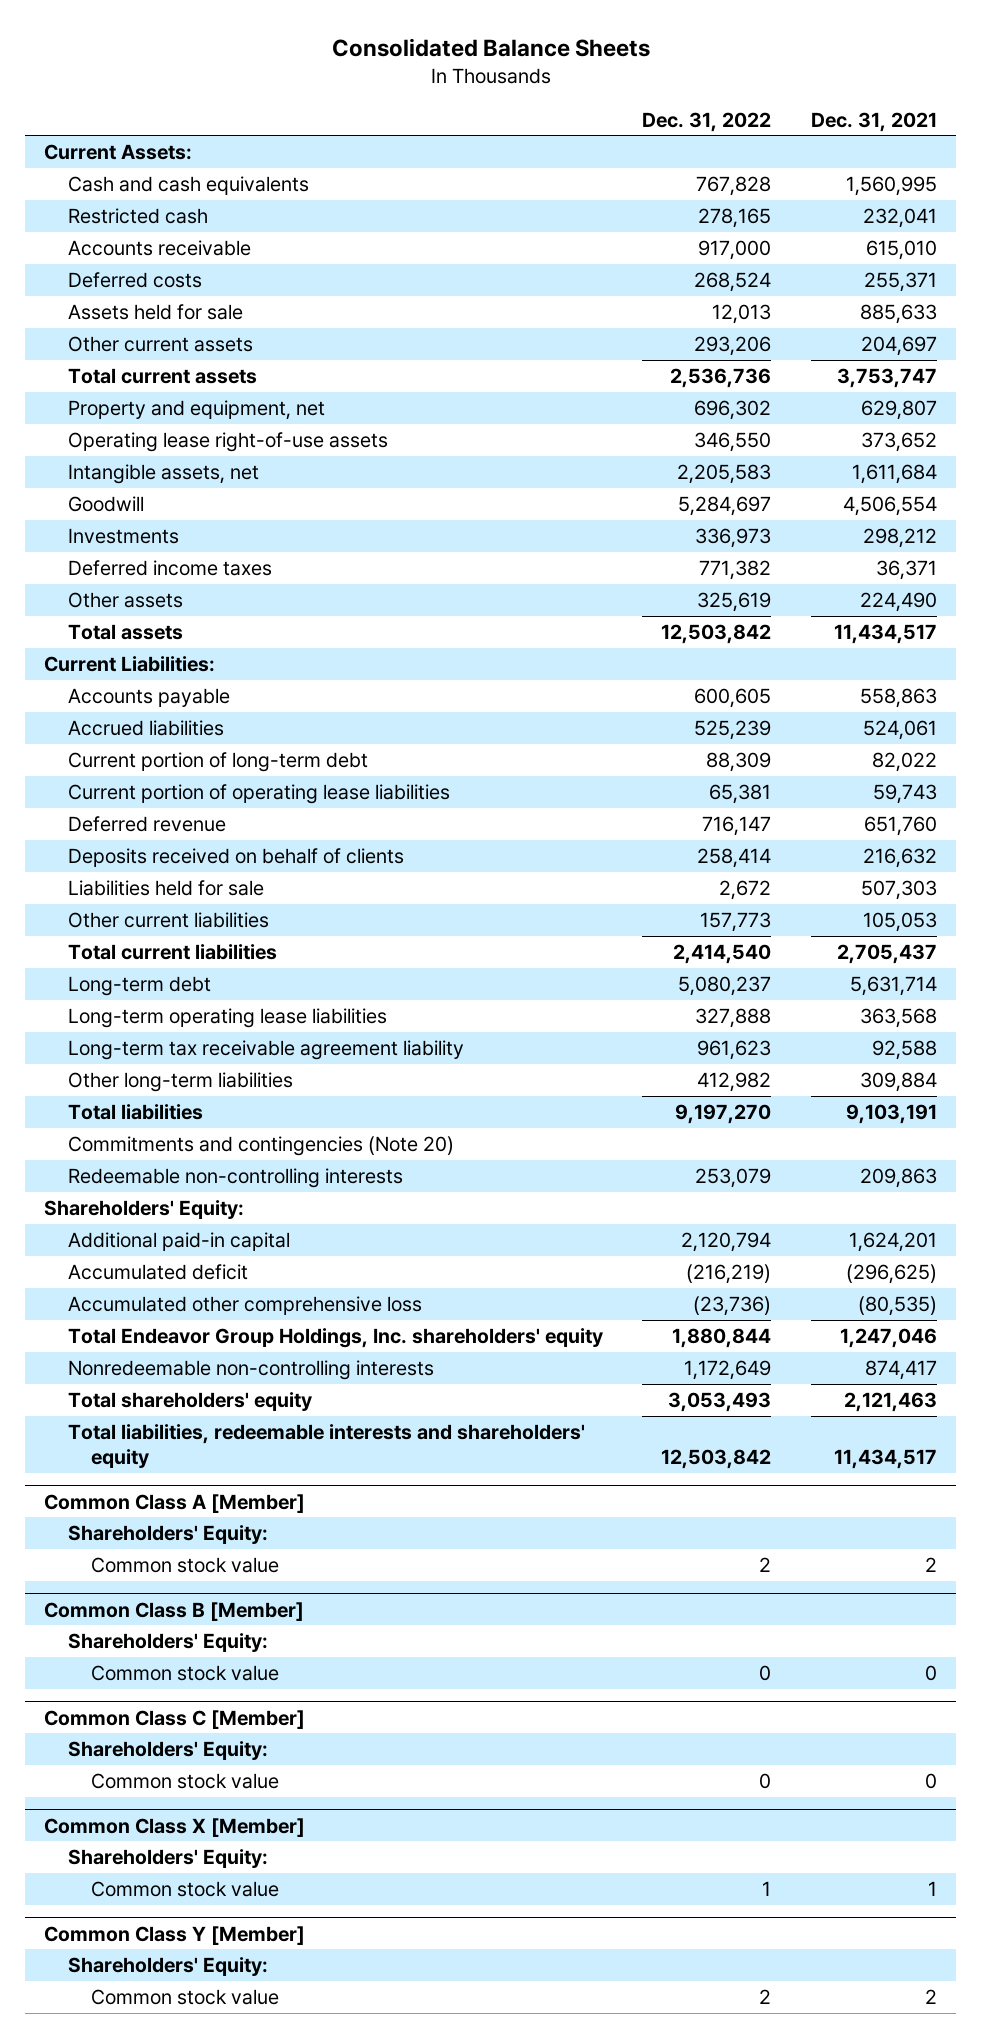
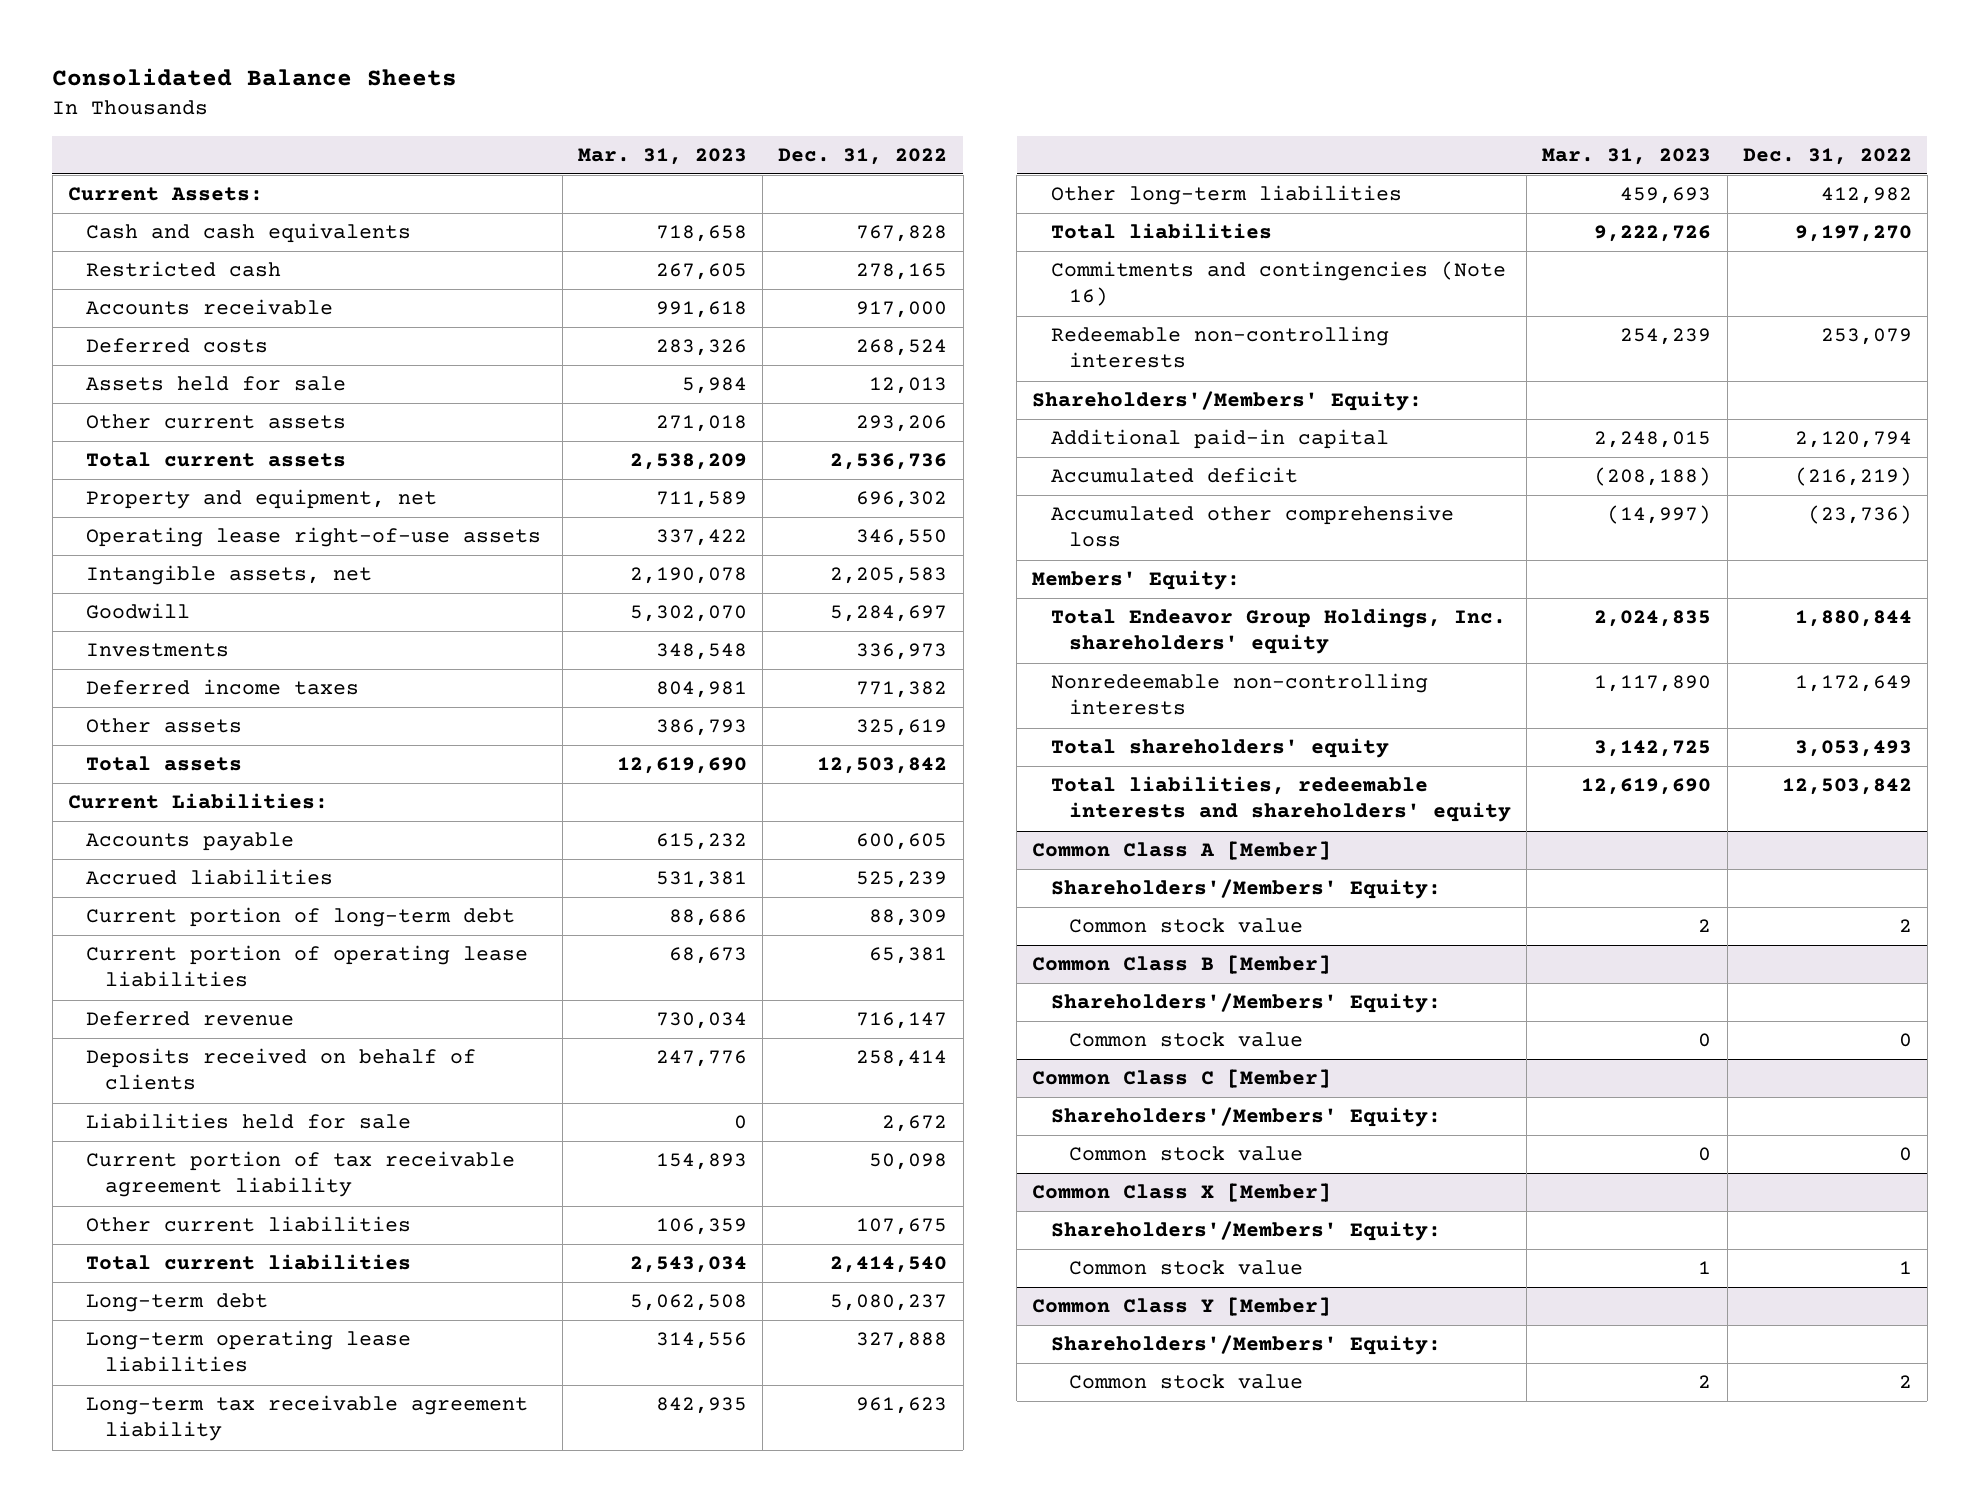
- | Dec. 31, 2022 | Dec. 31, 2021
+ | Mar. 31, 2023 | Dec. 31, 2022
- Other current liabilities | 157,773 | 105,053
+ Current portion of tax receivable agreement liability | 154,893 | 50,098
+ Other current liabilities | 106,359 | 107,675
- Commitments and contingencies (Note 20)
+ Commitments and contingencies (Note 16)
- Shareholders' Equity:
+ Shareholders'/Members' Equity:
+ Members' Equity:
@ Common Class A [Member]
- Shareholders' Equity:
+ Shareholders'/Members' Equity:
@ Common Class B [Member]
- Shareholders' Equity:
+ Shareholders'/Members' Equity:
@ Common Class C [Member]
- Shareholders' Equity:
+ Shareholders'/Members' Equity:
@ Common Class X [Member]
- Shareholders' Equity:
+ Shareholders'/Members' Equity:
@ Common Class Y [Member]
- Shareholders' Equity:
+ Shareholders'/Members' Equity:

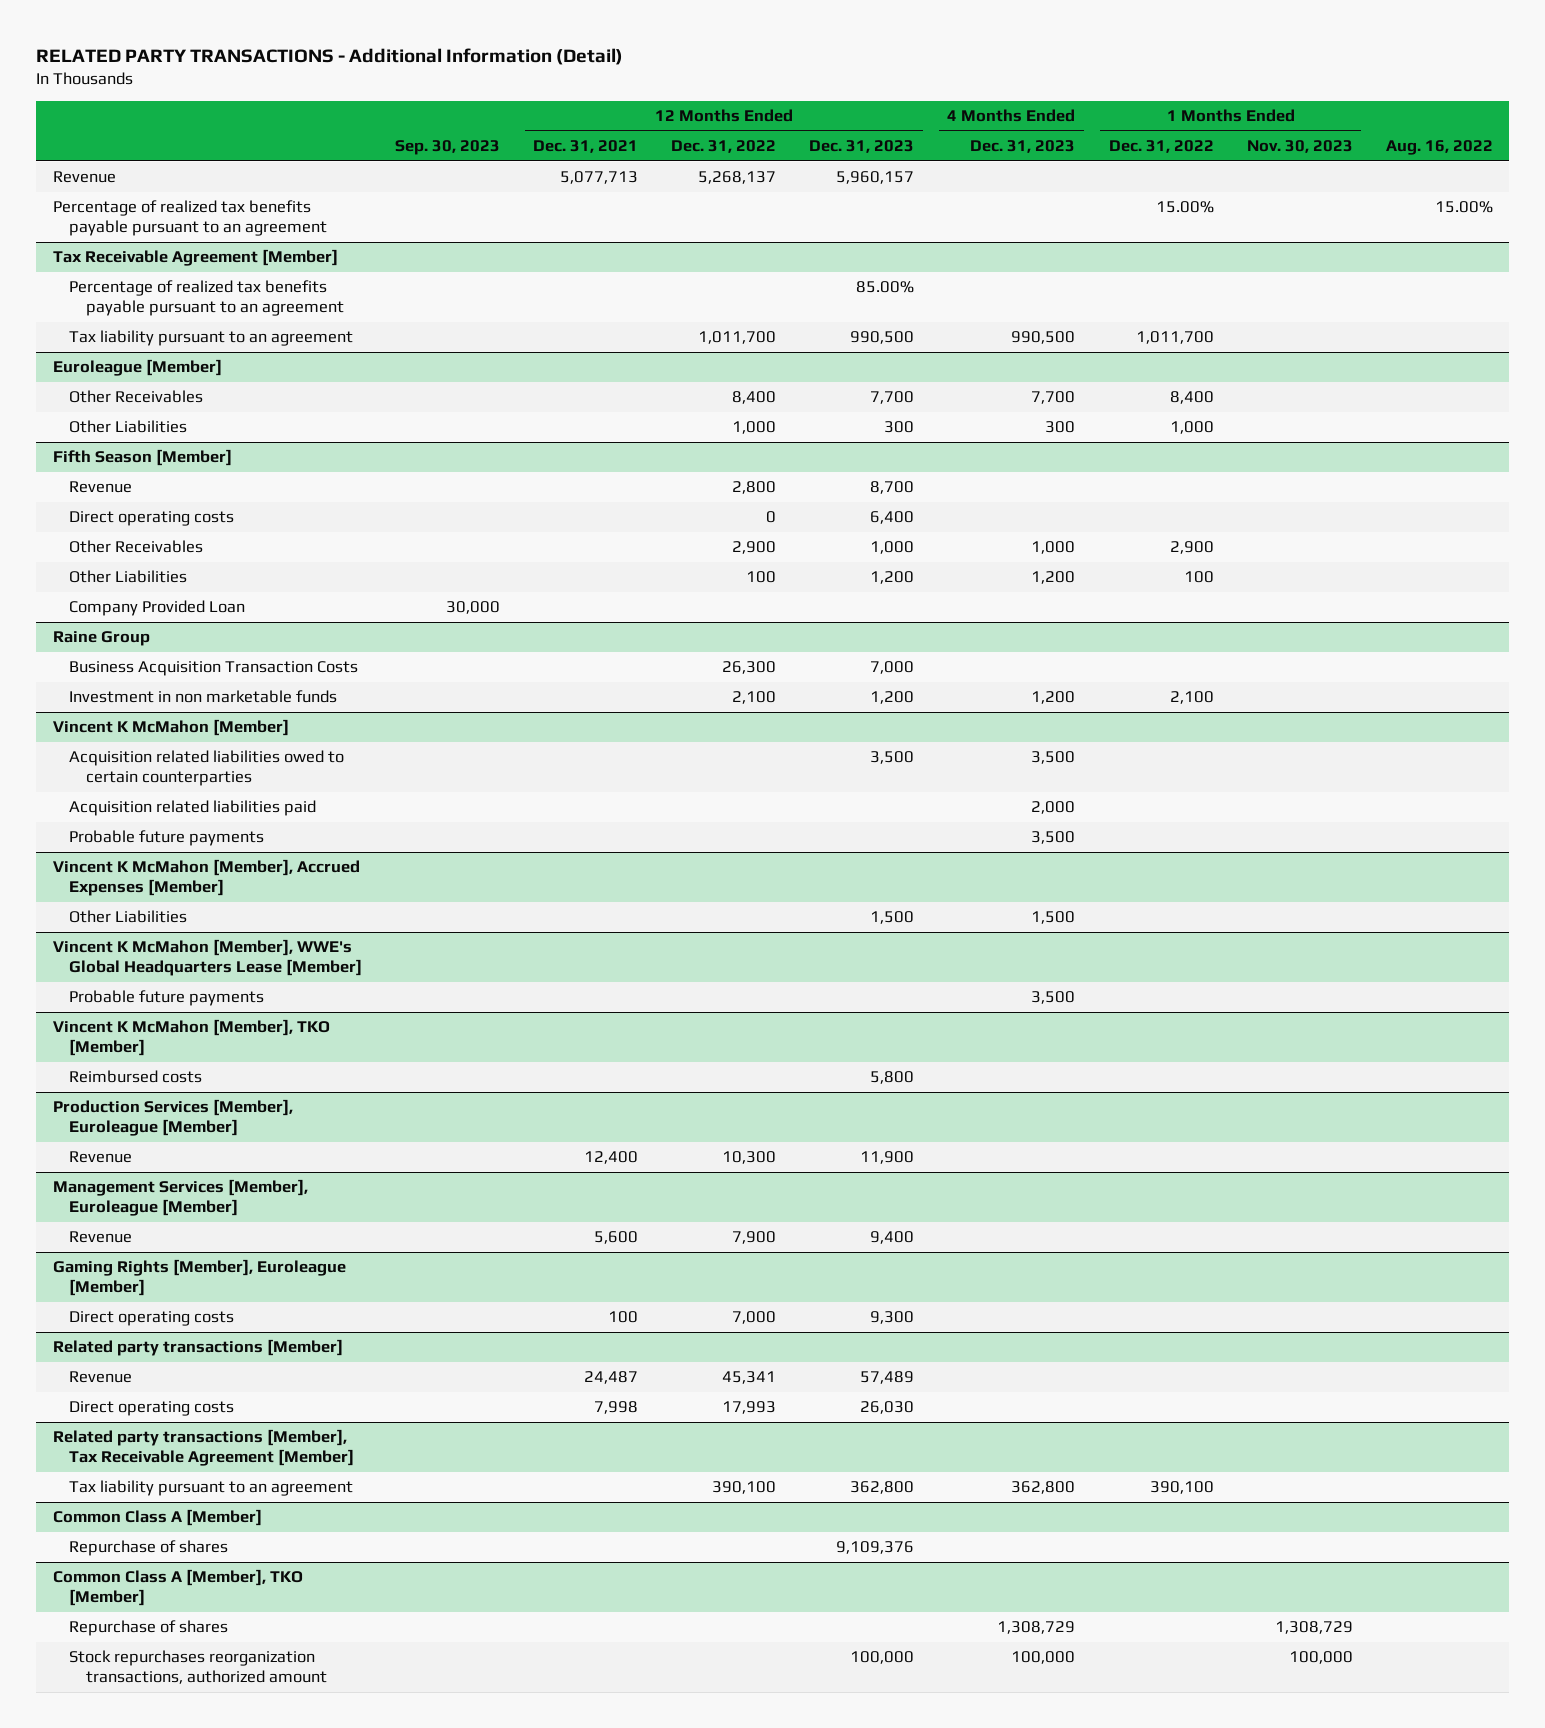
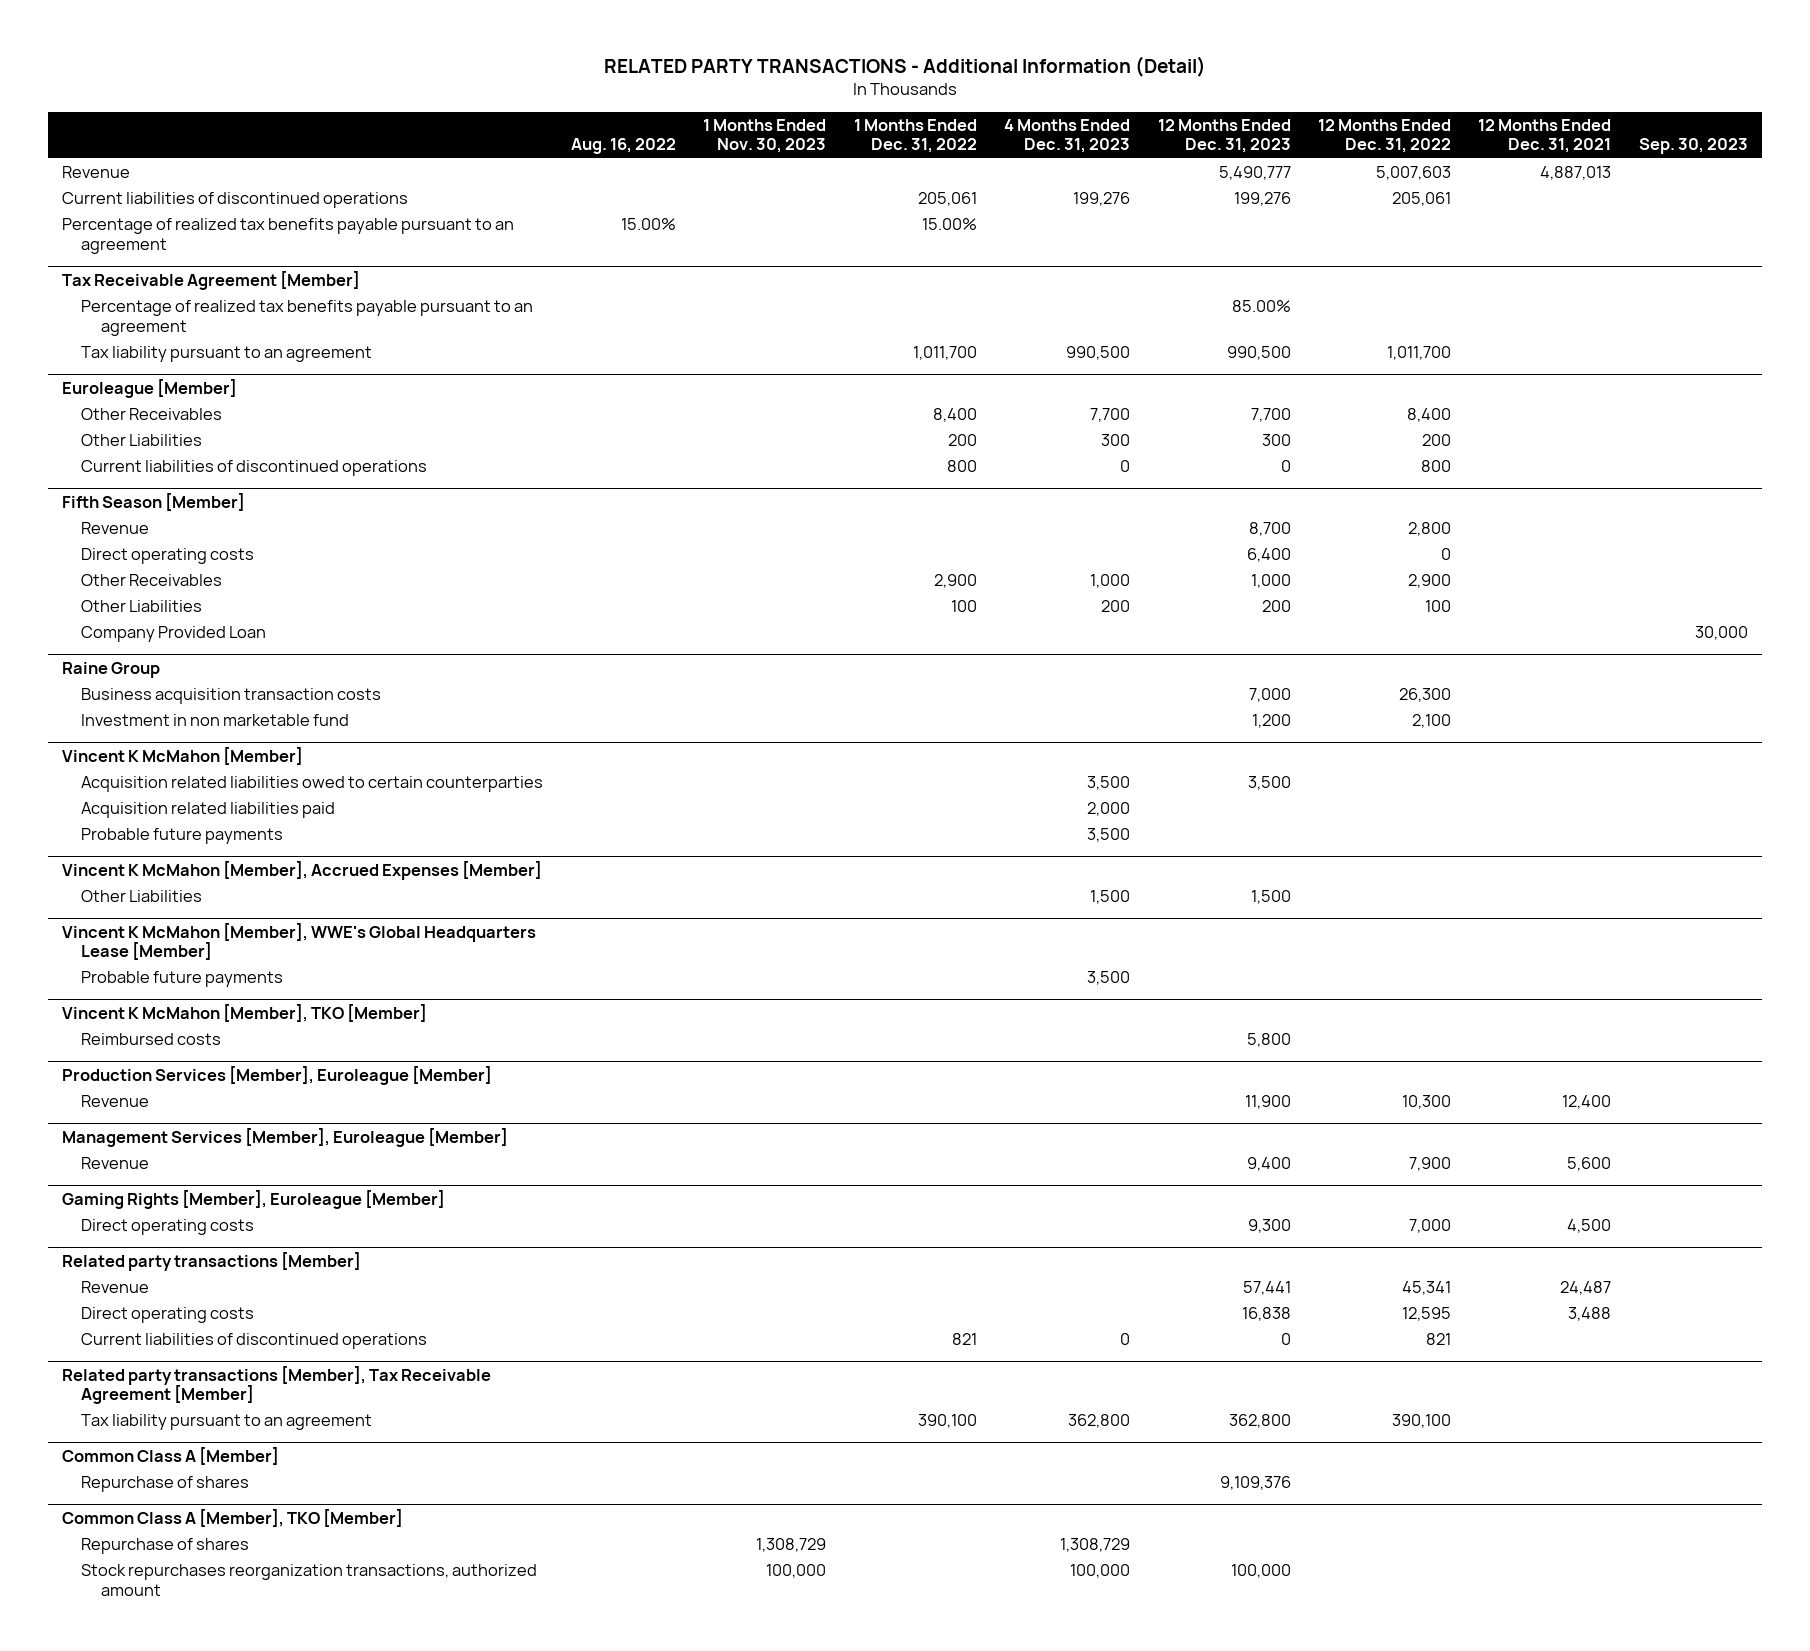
- | Sep. 30, 2023 | 12 Months Ended Dec. 31, 2021 | 12 Months Ended Dec. 31, 2022 | 12 Months Ended Dec. 31, 2023 | 4 Months Ended Dec. 31, 2023 | 1 Months Ended Dec. 31, 2022 | 1 Months Ended Nov. 30, 2023 | Aug. 16, 2022
+ | Aug. 16, 2022 | 1 Months Ended Nov. 30, 2023 | 1 Months Ended Dec. 31, 2022 | 4 Months Ended Dec. 31, 2023 | 12 Months Ended Dec. 31, 2023 | 12 Months Ended Dec. 31, 2022 | 12 Months Ended Dec. 31, 2021 | Sep. 30, 2023
- Revenue | | 5,077,713 | 5,268,137 | 5,960,157 | | | |
+ Revenue | | | | | 5,490,777 | 5,007,603 | 4,887,013 |
+ Current liabilities of discontinued operations | | | 205,061 | 199,276 | 199,276 | 205,061 | |
@ Euroleague [Member]
- Other Liabilities | | | 1,000 | 300 | 300 | 1,000 | |
+ Other Liabilities | | | 200 | 300 | 300 | 200 | |
+ Current liabilities of discontinued operations | | | 800 | 0 | 0 | 800 | |
@ Fifth Season [Member]
- Other Liabilities | | | 100 | 1,200 | 1,200 | 100 | |
+ Other Liabilities | | | 100 | 200 | 200 | 100 | |
@ Raine Group
- Business Acquisition Transaction Costs | | | 26,300 | 7,000 | | | |
- Investment in non marketable funds | | | 2,100 | 1,200 | 1,200 | 2,100 | |
+ Business acquisition transaction costs | | | | | 7,000 | 26,300 | |
+ Investment in non marketable fund | | | | | 1,200 | 2,100 | |
@ Gaming Rights [Member], Euroleague [Member]
- Direct operating costs | | 100 | 7,000 | 9,300 | | | |
+ Direct operating costs | | | | | 9,300 | 7,000 | 4,500 |
@ Related party transactions [Member]
- Revenue | | 24,487 | 45,341 | 57,489 | | | |
- Direct operating costs | | 7,998 | 17,993 | 26,030 | | | |
+ Revenue | | | | | 57,441 | 45,341 | 24,487 |
+ Direct operating costs | | | | | 16,838 | 12,595 | 3,488 |
+ Current liabilities of discontinued operations | | | 821 | 0 | 0 | 821 | |

